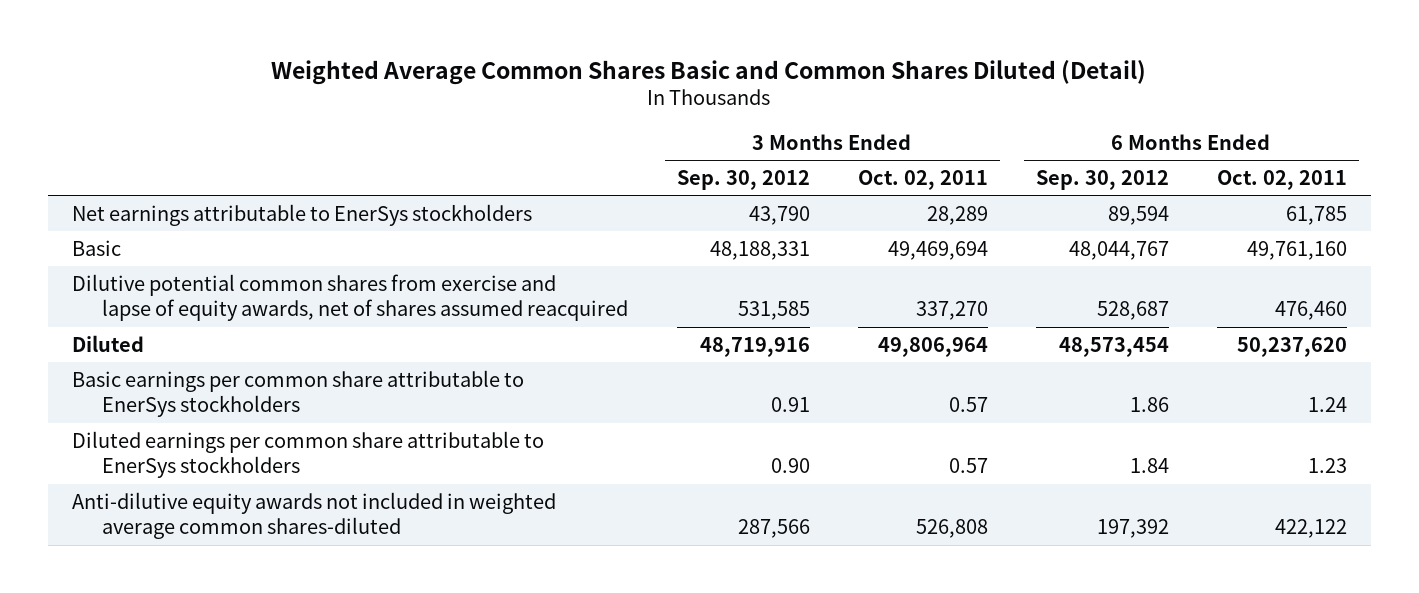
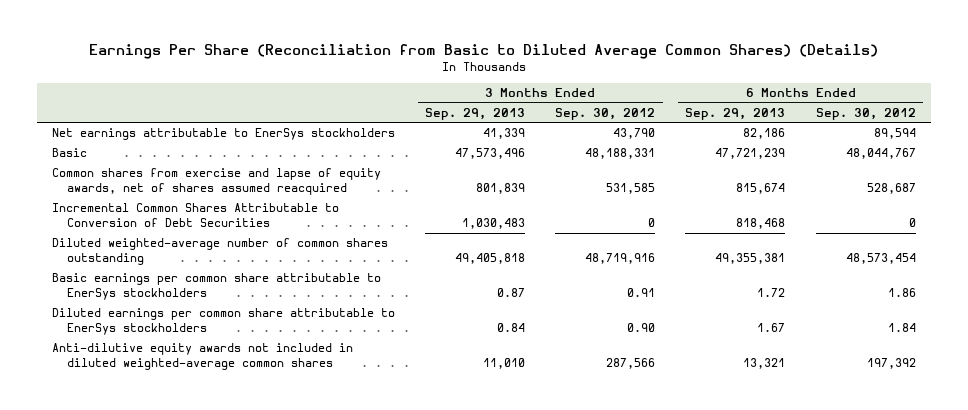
- Weighted Average Common Shares Basic and Common Shares Diluted (Detail)
+ Earnings Per Share (Reconciliation from Basic to Diluted Average Common Shares) (Details)
- | 3 Months Ended Sep. 30, 2012 | 3 Months Ended Oct. 02, 2011 | 6 Months Ended Sep. 30, 2012 | 6 Months Ended Oct. 02, 2011
+ | 3 Months Ended Sep. 29, 2013 | 3 Months Ended Sep. 30, 2012 | 6 Months Ended Sep. 29, 2013 | 6 Months Ended Sep. 30, 2012
- Dilutive potential common shares from exercise and lapse of equity awards, net of shares assumed reacquired | 531,585 | 337,270 | 528,687 | 476,460
- Diluted | 48,719,916 | 49,806,964 | 48,573,454 | 50,237,620
+ Common shares from exercise and lapse of equity awards, net of shares assumed reacquired | 801,839 | 531,585 | 815,674 | 528,687
+ Incremental Common Shares Attributable to Conversion of Debt Securities | 1,030,483 | 0 | 818,468 | 0
+ Diluted weighted-average number of common shares outstanding | 49,405,818 | 48,719,916 | 49,355,381 | 48,573,454
- Anti-dilutive equity awards not included in weighted average common shares-diluted | 287,566 | 526,808 | 197,392 | 422,122
+ Anti-dilutive equity awards not included in diluted weighted-average common shares | 11,010 | 287,566 | 13,321 | 197,392

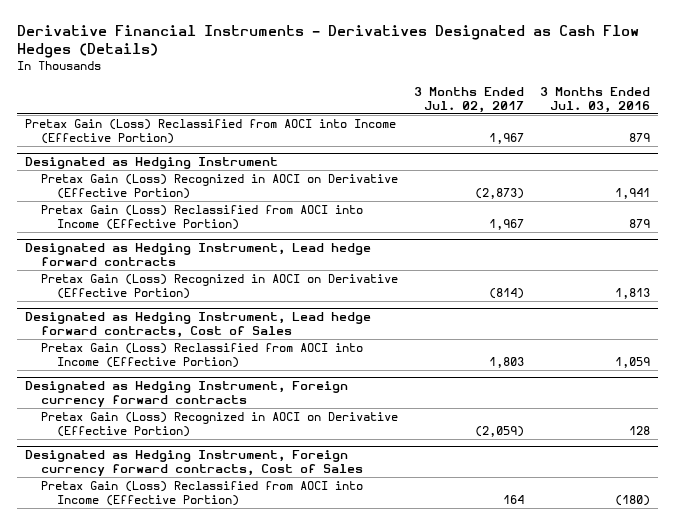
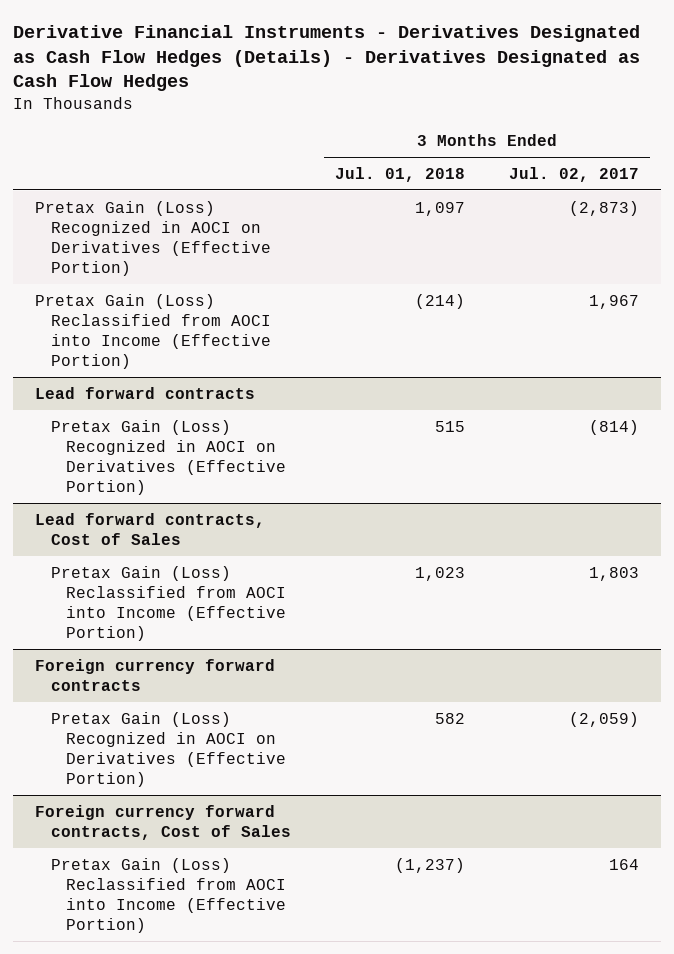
- Derivative Financial Instruments - Derivatives Designated as Cash Flow Hedges (Details)
+ Derivative Financial Instruments - Derivatives Designated as Cash Flow Hedges (Details) - Derivatives Designated as Cash Flow Hedges
- | 3 Months Ended Jul. 02, 2017 | 3 Months Ended Jul. 03, 2016
+ | 3 Months Ended Jul. 01, 2018 | 3 Months Ended Jul. 02, 2017
- Pretax Gain (Loss) Reclassified from AOCI into Income (Effective Portion) | 1,967 | 879
- Designated as Hedging Instrument
- Pretax Gain (Loss) Recognized in AOCI on Derivative (Effective Portion) | (2,873) | 1,941
+ Pretax Gain (Loss) Recognized in AOCI on Derivatives (Effective Portion) | 1,097 | (2,873)
- Designated as Hedging Instrument, Lead hedge forward contracts
- Pretax Gain (Loss) Recognized in AOCI on Derivative (Effective Portion) | (814) | 1,813
- Designated as Hedging Instrument, Lead hedge forward contracts, Cost of Sales
+ Lead forward contracts
+ Pretax Gain (Loss) Recognized in AOCI on Derivatives (Effective Portion) | 515 | (814)
+ Lead forward contracts, Cost of Sales
- Designated as Hedging Instrument, Foreign currency forward contracts
- Pretax Gain (Loss) Recognized in AOCI on Derivative (Effective Portion) | (2,059) | 128
- Designated as Hedging Instrument, Foreign currency forward contracts, Cost of Sales
+ Foreign currency forward contracts
+ Pretax Gain (Loss) Recognized in AOCI on Derivatives (Effective Portion) | 582 | (2,059)
+ Foreign currency forward contracts, Cost of Sales

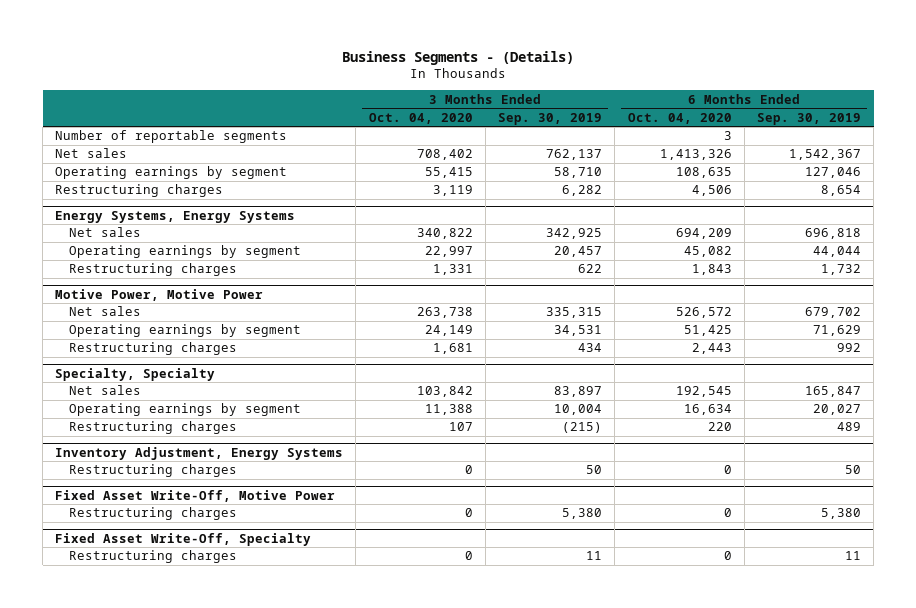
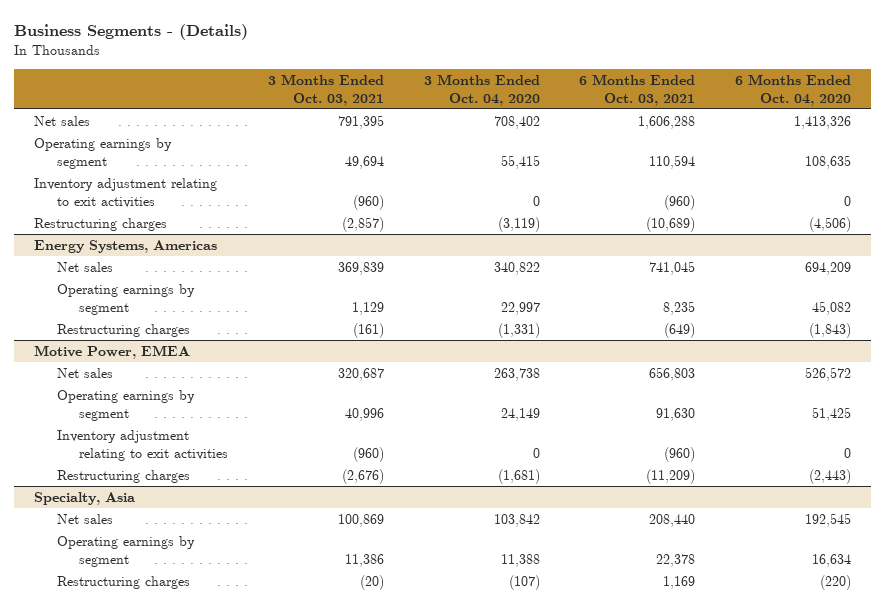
- | 3 Months Ended Oct. 04, 2020 | 3 Months Ended Sep. 30, 2019 | 6 Months Ended Oct. 04, 2020 | 6 Months Ended Sep. 30, 2019
+ | 3 Months Ended Oct. 03, 2021 | 3 Months Ended Oct. 04, 2020 | 6 Months Ended Oct. 03, 2021 | 6 Months Ended Oct. 04, 2020
- Number of reportable segments | | | 3 |
- Restructuring charges | 3,119 | 6,282 | 4,506 | 8,654
- Energy Systems, Energy Systems
+ Inventory adjustment relating to exit activities | (960) | 0 | (960) | 0
+ Restructuring charges | (2,857) | (3,119) | (10,689) | (4,506)
+ Energy Systems, Americas
- Restructuring charges | 1,331 | 622 | 1,843 | 1,732
- Motive Power, Motive Power
+ Restructuring charges | (161) | (1,331) | (649) | (1,843)
+ Motive Power, EMEA
- Restructuring charges | 1,681 | 434 | 2,443 | 992
- Specialty, Specialty
+ Inventory adjustment relating to exit activities | (960) | 0 | (960) | 0
+ Restructuring charges | (2,676) | (1,681) | (11,209) | (2,443)
+ Specialty, Asia
- Restructuring charges | 107 | (215) | 220 | 489
- Inventory Adjustment, Energy Systems
- Restructuring charges | 0 | 50 | 0 | 50
- Fixed Asset Write-Off, Motive Power
- Restructuring charges | 0 | 5,380 | 0 | 5,380
- Fixed Asset Write-Off, Specialty
- Restructuring charges | 0 | 11 | 0 | 11
+ Restructuring charges | (20) | (107) | 1,169 | (220)

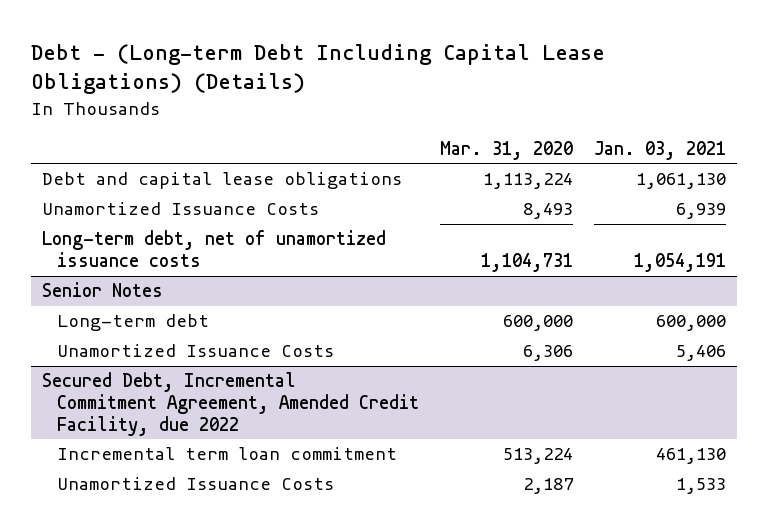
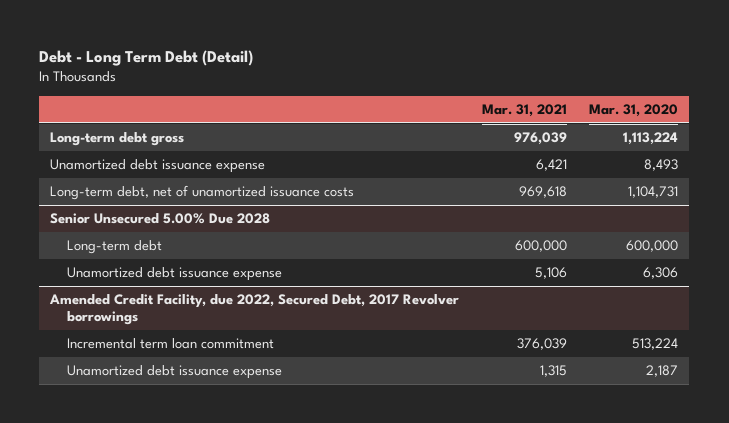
- Debt - (Long-term Debt Including Capital Lease Obligations) (Details)
+ Debt - Long Term Debt (Detail)
- | Mar. 31, 2020 | Jan. 03, 2021
+ | Mar. 31, 2021 | Mar. 31, 2020
- Debt and capital lease obligations | 1,113,224 | 1,061,130
- Unamortized Issuance Costs | 8,493 | 6,939
+ Long-term debt gross | 976,039 | 1,113,224
+ Unamortized debt issuance expense | 6,421 | 8,493
- Senior Notes
+ Senior Unsecured 5.00% Due 2028
- Unamortized Issuance Costs | 6,306 | 5,406
- Secured Debt, Incremental Commitment Agreement, Amended Credit Facility, due 2022
+ Unamortized debt issuance expense | 5,106 | 6,306
+ Amended Credit Facility, due 2022, Secured Debt, 2017 Revolver borrowings
- Unamortized Issuance Costs | 2,187 | 1,533
+ Unamortized debt issuance expense | 1,315 | 2,187

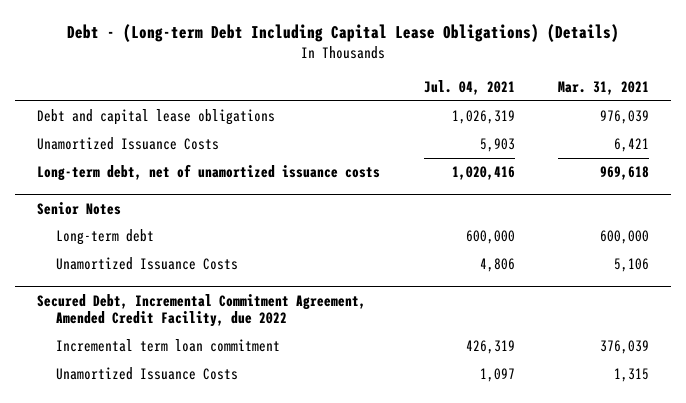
- Debt - Long Term Debt (Detail)
+ Debt - (Long-term Debt Including Capital Lease Obligations) (Details)
- | Mar. 31, 2021 | Mar. 31, 2020
+ | Jul. 04, 2021 | Mar. 31, 2021
- Long-term debt gross | 976,039 | 1,113,224
- Unamortized debt issuance expense | 6,421 | 8,493
+ Debt and capital lease obligations | 1,026,319 | 976,039
+ Unamortized Issuance Costs | 5,903 | 6,421
- Senior Unsecured 5.00% Due 2028
+ Senior Notes
- Unamortized debt issuance expense | 5,106 | 6,306
- Amended Credit Facility, due 2022, Secured Debt, 2017 Revolver borrowings
+ Unamortized Issuance Costs | 4,806 | 5,106
+ Secured Debt, Incremental Commitment Agreement, Amended Credit Facility, due 2022
- Unamortized debt issuance expense | 1,315 | 2,187
+ Unamortized Issuance Costs | 1,097 | 1,315

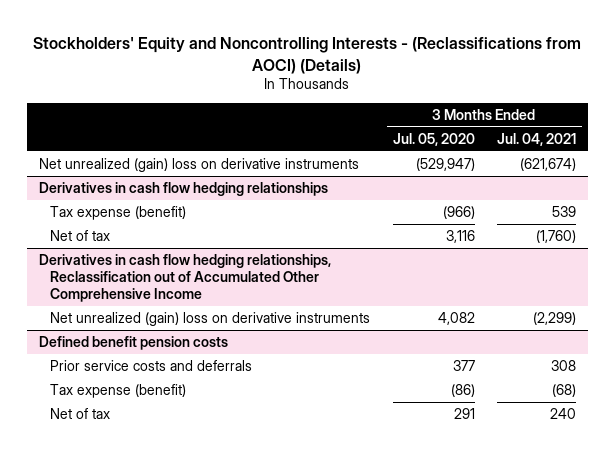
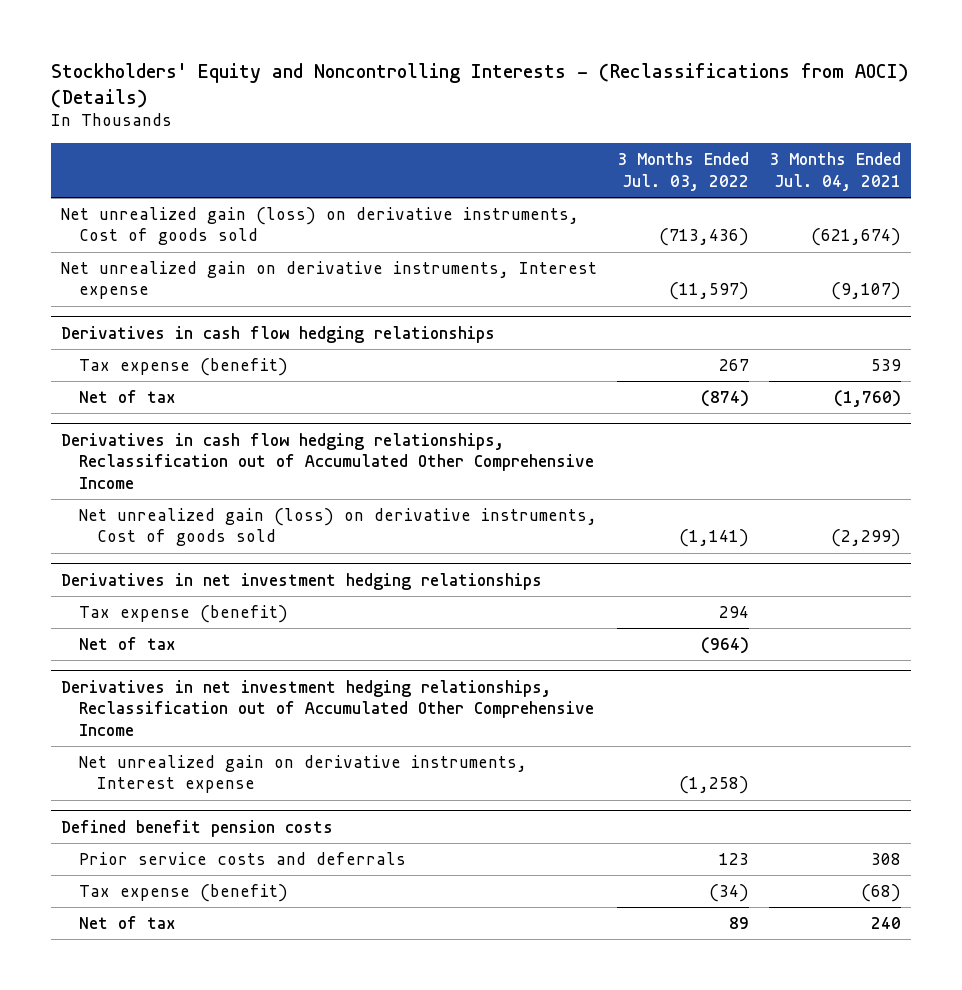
- | 3 Months Ended Jul. 05, 2020 | 3 Months Ended Jul. 04, 2021
+ | 3 Months Ended Jul. 03, 2022 | 3 Months Ended Jul. 04, 2021
- Net unrealized (gain) loss on derivative instruments | (529,947) | (621,674)
+ Net unrealized gain (loss) on derivative instruments, Cost of goods sold | (713,436) | (621,674)
+ Net unrealized gain on derivative instruments, Interest expense | (11,597) | (9,107)
@ Derivatives in cash flow hedging relationships, Reclassification out of Accumulated Other Comprehensive Income
- Net unrealized (gain) loss on derivative instruments | 4,082 | (2,299)
+ Net unrealized gain (loss) on derivative instruments, Cost of goods sold | (1,141) | (2,299)
+ Derivatives in net investment hedging relationships
+ Tax expense (benefit) | 294 |
+ Net of tax | (964) |
+ Derivatives in net investment hedging relationships, Reclassification out of Accumulated Other Comprehensive Income
+ Net unrealized gain on derivative instruments, Interest expense | (1,258) |

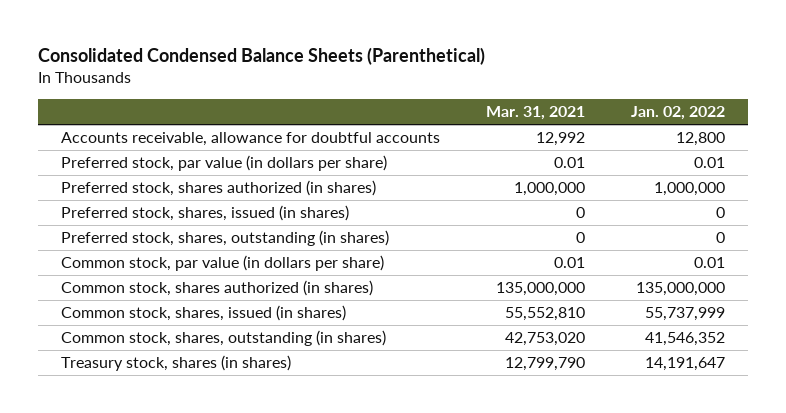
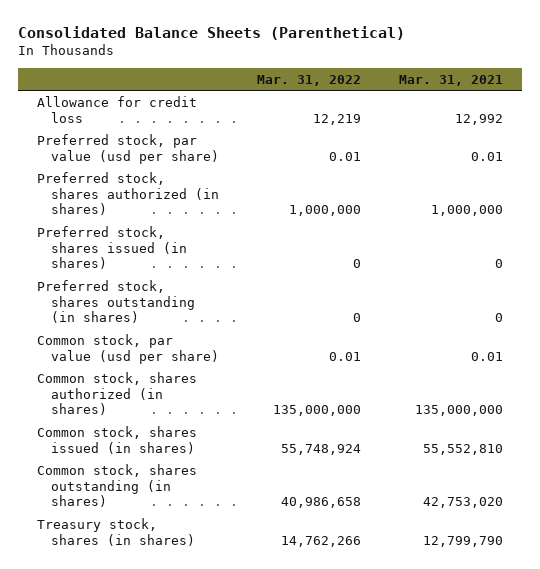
- Consolidated Condensed Balance Sheets (Parenthetical)
+ Consolidated Balance Sheets (Parenthetical)
- | Mar. 31, 2021 | Jan. 02, 2022
+ | Mar. 31, 2022 | Mar. 31, 2021
- Accounts receivable, allowance for doubtful accounts | 12,992 | 12,800
- Preferred stock, par value (in dollars per share) | 0.01 | 0.01
+ Allowance for credit loss | 12,219 | 12,992
+ Preferred stock, par value (usd per share) | 0.01 | 0.01
- Preferred stock, shares, issued (in shares) | 0 | 0
- Preferred stock, shares, outstanding (in shares) | 0 | 0
- Common stock, par value (in dollars per share) | 0.01 | 0.01
+ Preferred stock, shares issued (in shares) | 0 | 0
+ Preferred stock, shares outstanding (in shares) | 0 | 0
+ Common stock, par value (usd per share) | 0.01 | 0.01
- Common stock, shares, issued (in shares) | 55,552,810 | 55,737,999
- Common stock, shares, outstanding (in shares) | 42,753,020 | 41,546,352
+ Common stock, shares issued (in shares) | 55,748,924 | 55,552,810
+ Common stock, shares outstanding (in shares) | 40,986,658 | 42,753,020

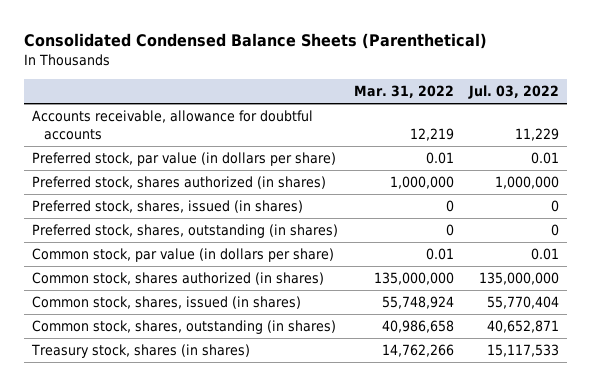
- Consolidated Balance Sheets (Parenthetical)
+ Consolidated Condensed Balance Sheets (Parenthetical)
- | Mar. 31, 2022 | Mar. 31, 2021
+ | Mar. 31, 2022 | Jul. 03, 2022
- Allowance for credit loss | 12,219 | 12,992
- Preferred stock, par value (usd per share) | 0.01 | 0.01
+ Accounts receivable, allowance for doubtful accounts | 12,219 | 11,229
+ Preferred stock, par value (in dollars per share) | 0.01 | 0.01
- Preferred stock, shares issued (in shares) | 0 | 0
- Preferred stock, shares outstanding (in shares) | 0 | 0
- Common stock, par value (usd per share) | 0.01 | 0.01
+ Preferred stock, shares, issued (in shares) | 0 | 0
+ Preferred stock, shares, outstanding (in shares) | 0 | 0
+ Common stock, par value (in dollars per share) | 0.01 | 0.01
- Common stock, shares issued (in shares) | 55,748,924 | 55,552,810
- Common stock, shares outstanding (in shares) | 40,986,658 | 42,753,020
+ Common stock, shares, issued (in shares) | 55,748,924 | 55,770,404
+ Common stock, shares, outstanding (in shares) | 40,986,658 | 40,652,871

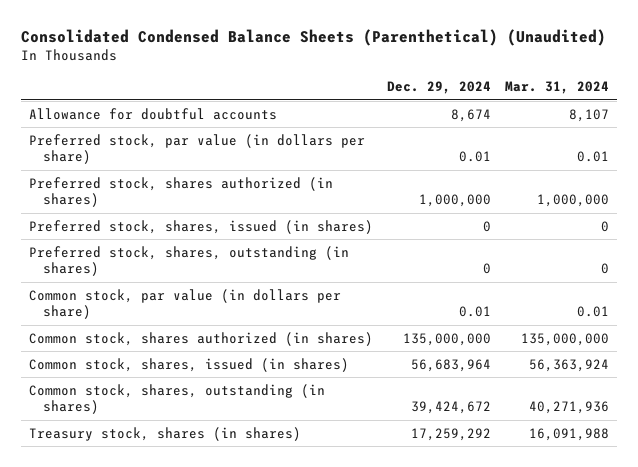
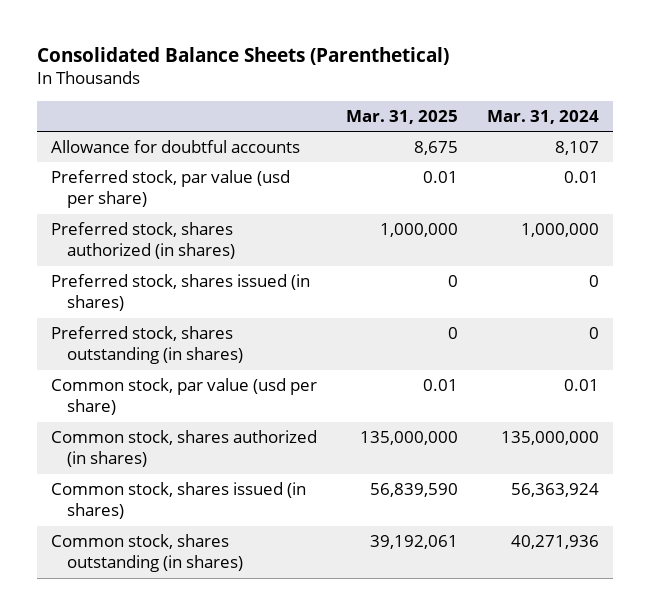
- Consolidated Condensed Balance Sheets (Parenthetical) (Unaudited)
+ Consolidated Balance Sheets (Parenthetical)
- | Dec. 29, 2024 | Mar. 31, 2024
+ | Mar. 31, 2025 | Mar. 31, 2024
- Preferred stock, par value (in dollars per share) | 0.01 | 0.01
+ Preferred stock, par value (usd per share) | 0.01 | 0.01
- Preferred stock, shares, issued (in shares) | 0 | 0
- Preferred stock, shares, outstanding (in shares) | 0 | 0
- Common stock, par value (in dollars per share) | 0.01 | 0.01
+ Preferred stock, shares issued (in shares) | 0 | 0
+ Preferred stock, shares outstanding (in shares) | 0 | 0
+ Common stock, par value (usd per share) | 0.01 | 0.01
- Common stock, shares, issued (in shares) | 56,683,964 | 56,363,924
- Common stock, shares, outstanding (in shares) | 39,424,672 | 40,271,936
- Treasury stock, shares (in shares) | 17,259,292 | 16,091,988
+ Common stock, shares issued (in shares) | 56,839,590 | 56,363,924
+ Common stock, shares outstanding (in shares) | 39,192,061 | 40,271,936

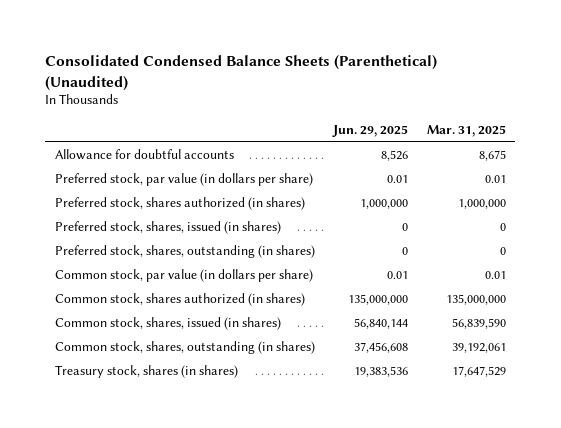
- Consolidated Balance Sheets (Parenthetical)
+ Consolidated Condensed Balance Sheets (Parenthetical) (Unaudited)
- | Mar. 31, 2025 | Mar. 31, 2024
+ | Jun. 29, 2025 | Mar. 31, 2025
- Preferred stock, par value (usd per share) | 0.01 | 0.01
+ Preferred stock, par value (in dollars per share) | 0.01 | 0.01
- Preferred stock, shares issued (in shares) | 0 | 0
- Preferred stock, shares outstanding (in shares) | 0 | 0
- Common stock, par value (usd per share) | 0.01 | 0.01
+ Preferred stock, shares, issued (in shares) | 0 | 0
+ Preferred stock, shares, outstanding (in shares) | 0 | 0
+ Common stock, par value (in dollars per share) | 0.01 | 0.01
- Common stock, shares issued (in shares) | 56,839,590 | 56,363,924
- Common stock, shares outstanding (in shares) | 39,192,061 | 40,271,936
+ Common stock, shares, issued (in shares) | 56,840,144 | 56,839,590
+ Common stock, shares, outstanding (in shares) | 37,456,608 | 39,192,061
+ Treasury stock, shares (in shares) | 19,383,536 | 17,647,529

